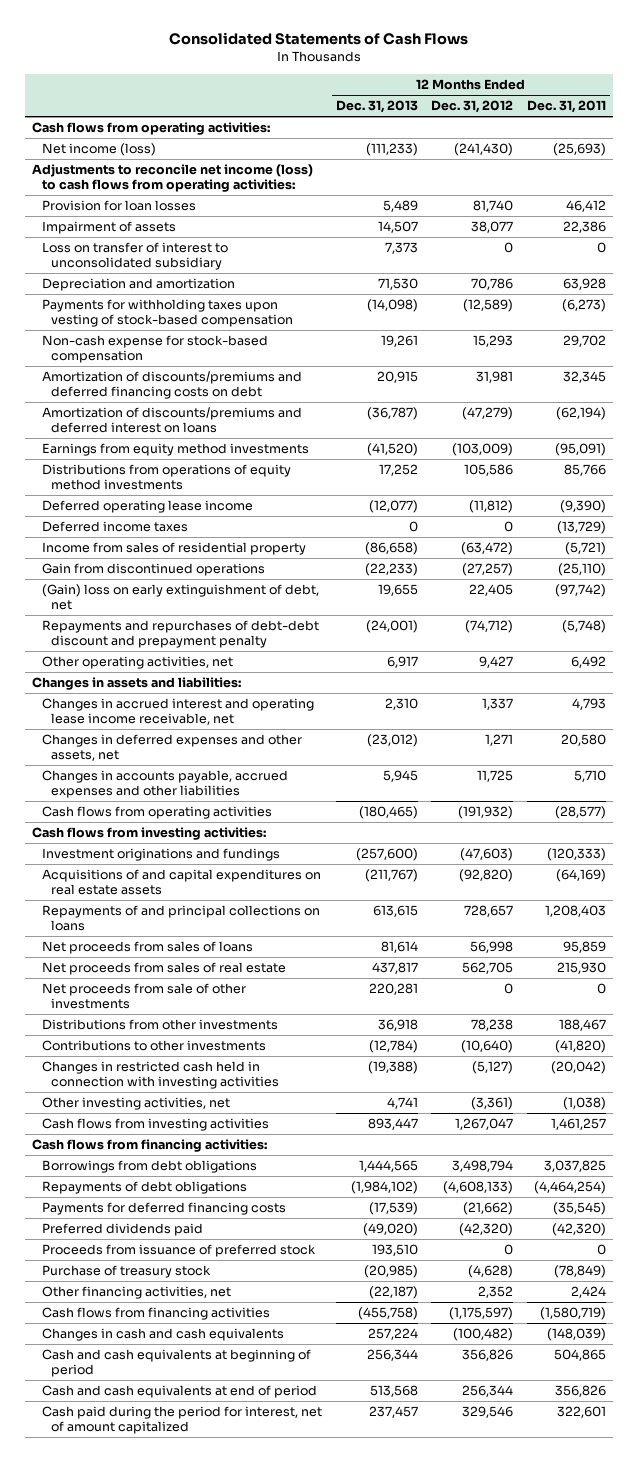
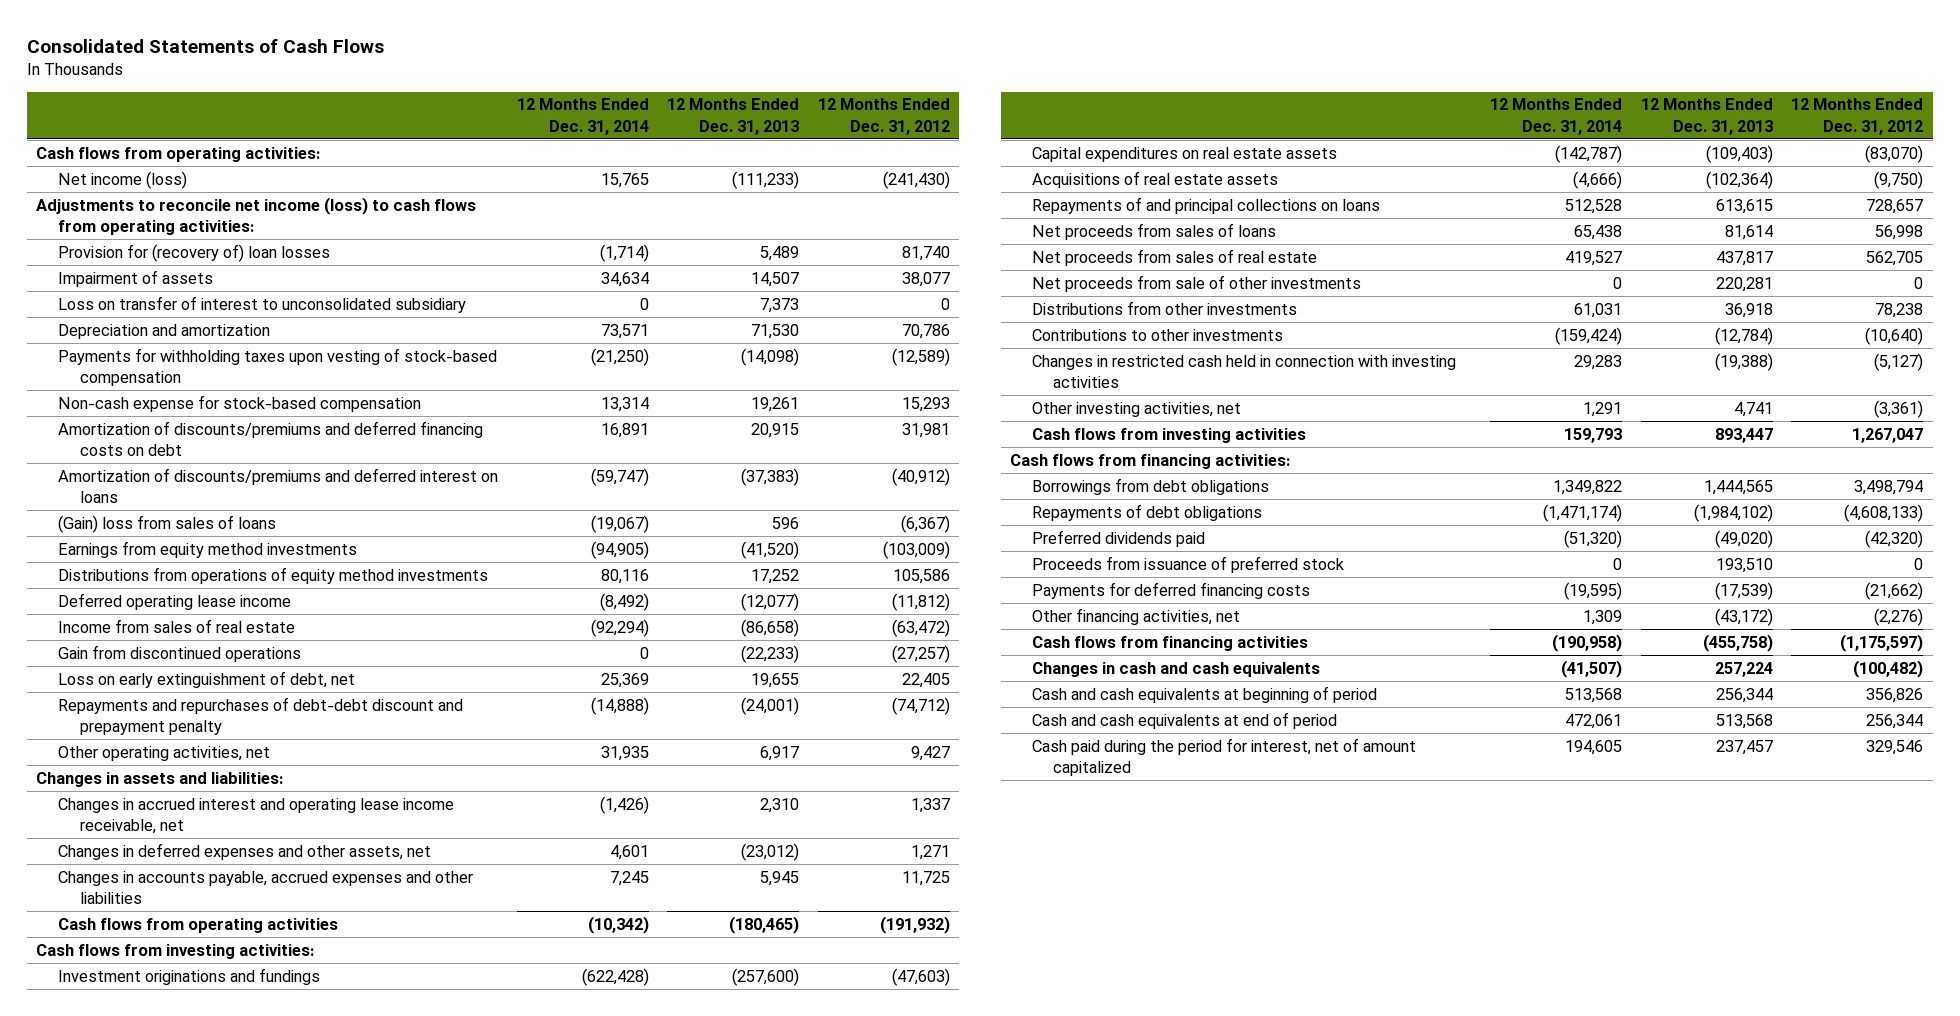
- | 12 Months Ended Dec. 31, 2013 | 12 Months Ended Dec. 31, 2012 | 12 Months Ended Dec. 31, 2011
+ | 12 Months Ended Dec. 31, 2014 | 12 Months Ended Dec. 31, 2013 | 12 Months Ended Dec. 31, 2012
- Provision for loan losses | 5,489 | 81,740 | 46,412
+ Provision for (recovery of) loan losses | (1,714) | 5,489 | 81,740
- Amortization of discounts/premiums and deferred interest on loans | (36,787) | (47,279) | (62,194)
+ Amortization of discounts/premiums and deferred interest on loans | (59,747) | (37,383) | (40,912)
+ (Gain) loss from sales of loans | (19,067) | 596 | (6,367)
- Deferred income taxes | 0 | 0 | (13,729)
- Income from sales of residential property | (86,658) | (63,472) | (5,721)
+ Income from sales of real estate | (92,294) | (86,658) | (63,472)
- (Gain) loss on early extinguishment of debt, net | 19,655 | 22,405 | (97,742)
+ Loss on early extinguishment of debt, net | 25,369 | 19,655 | 22,405
- Acquisitions of and capital expenditures on real estate assets | (211,767) | (92,820) | (64,169)
+ Capital expenditures on real estate assets | (142,787) | (109,403) | (83,070)
+ Acquisitions of real estate assets | (4,666) | (102,364) | (9,750)
- Purchase of treasury stock | (20,985) | (4,628) | (78,849)
- Other financing activities, net | (22,187) | 2,352 | 2,424
moved down: Payments for deferred financing costs | (19,595) | (17,539) | (21,662)
+ Other financing activities, net | 1,309 | (43,172) | (2,276)

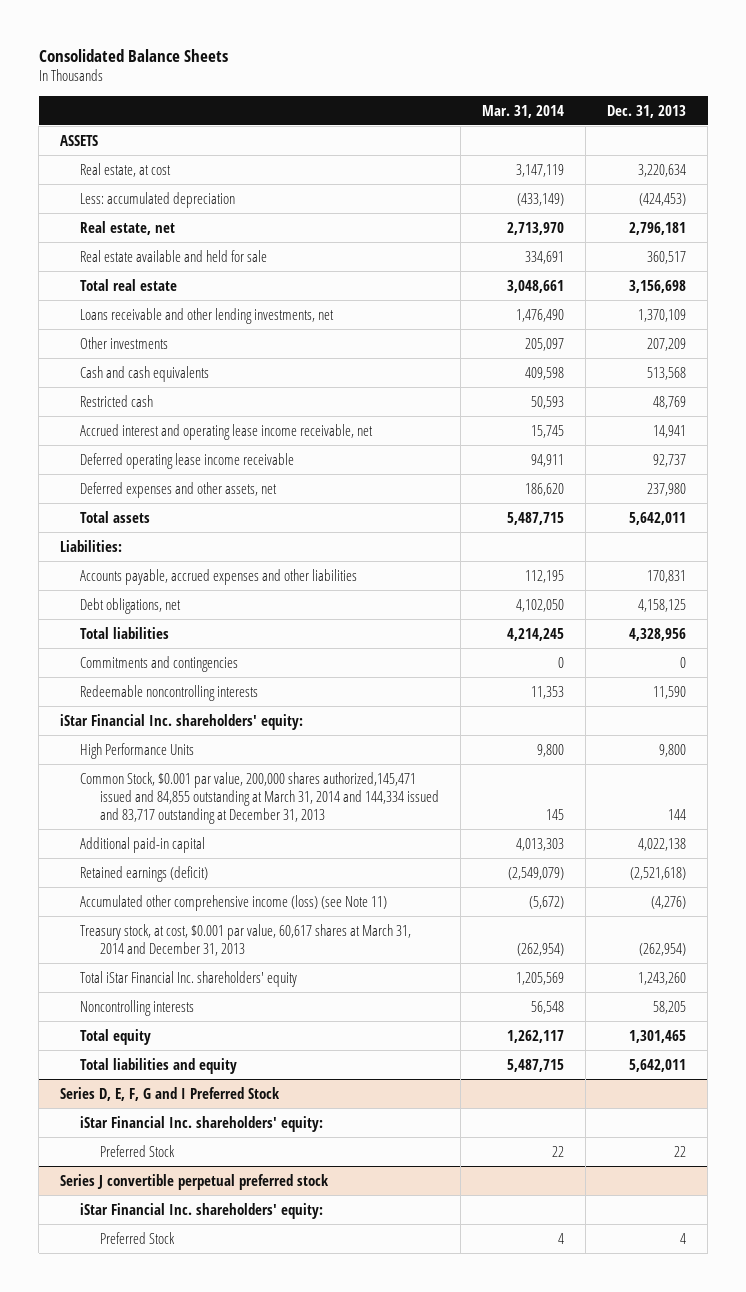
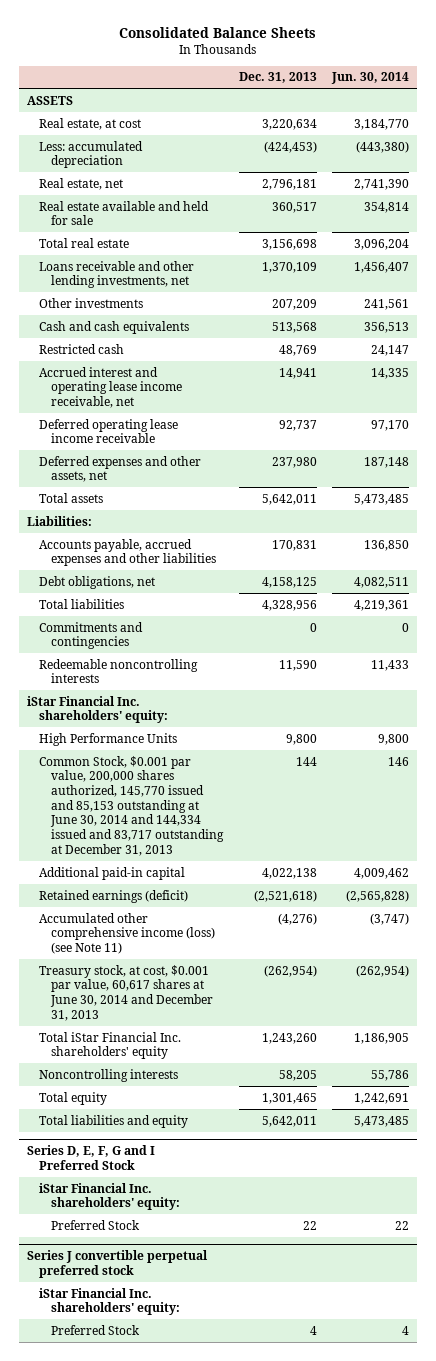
- | Mar. 31, 2014 | Dec. 31, 2013
+ | Dec. 31, 2013 | Jun. 30, 2014
- Common Stock, $0.001 par value, 200,000 shares authorized,145,471 issued and 84,855 outstanding at March 31, 2014 and 144,334 issued and 83,717 outstanding at December 31, 2013 | 145 | 144
+ Common Stock, $0.001 par value, 200,000 shares authorized, 145,770 issued and 85,153 outstanding at June 30, 2014 and 144,334 issued and 83,717 outstanding at December 31, 2013 | 144 | 146
- Treasury stock, at cost, $0.001 par value, 60,617 shares at March 31, 2014 and December 31, 2013 | (262,954) | (262,954)
+ Treasury stock, at cost, $0.001 par value, 60,617 shares at June 30, 2014 and December 31, 2013 | (262,954) | (262,954)

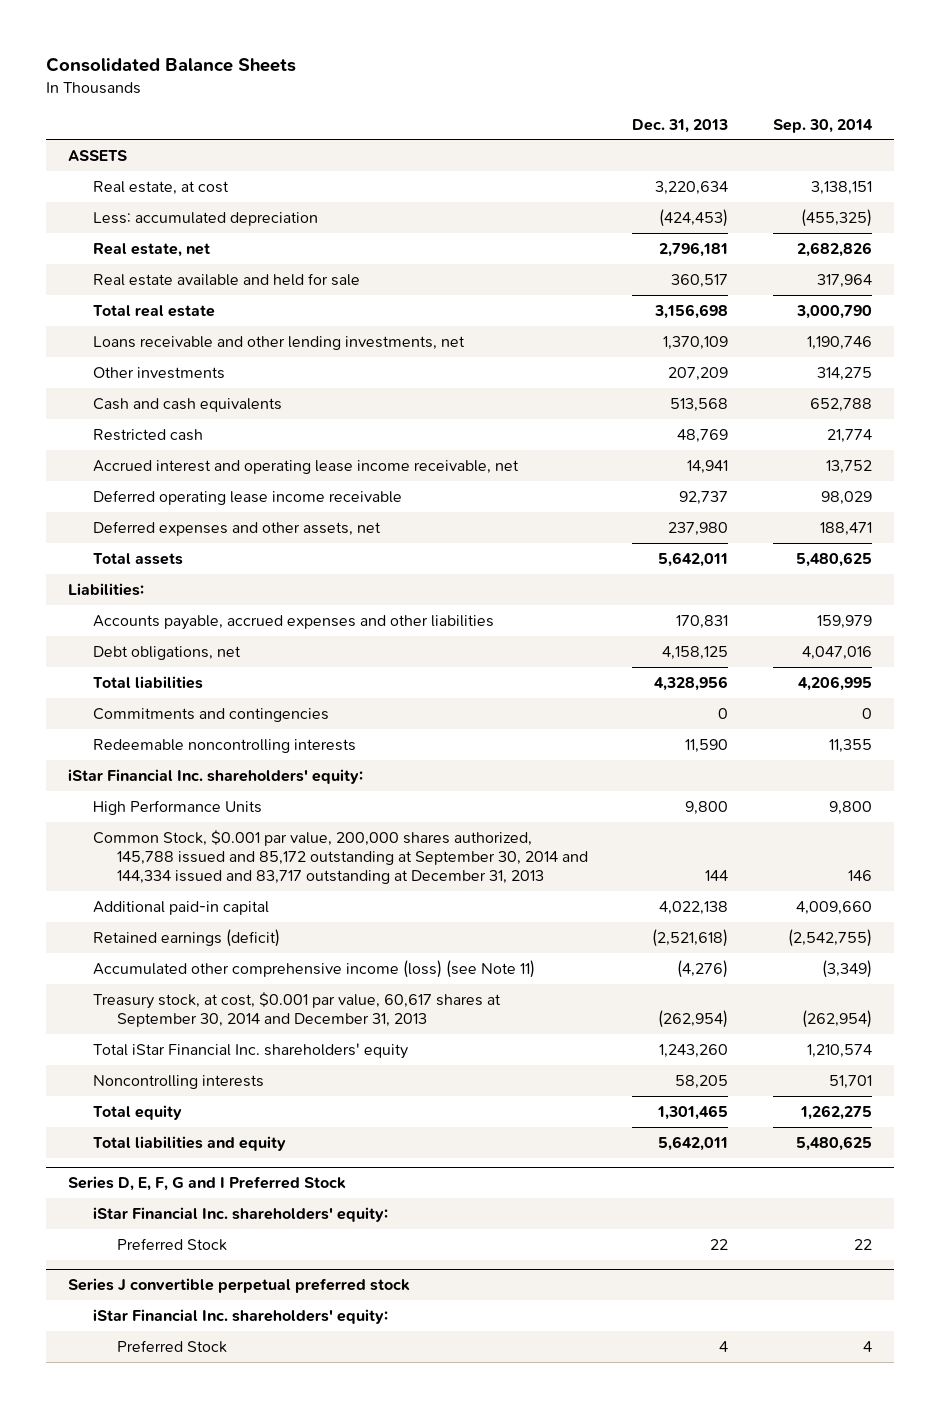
- | Dec. 31, 2013 | Jun. 30, 2014
+ | Dec. 31, 2013 | Sep. 30, 2014
- Common Stock, $0.001 par value, 200,000 shares authorized, 145,770 issued and 85,153 outstanding at June 30, 2014 and 144,334 issued and 83,717 outstanding at December 31, 2013 | 144 | 146
+ Common Stock, $0.001 par value, 200,000 shares authorized, 145,788 issued and 85,172 outstanding at September 30, 2014 and 144,334 issued and 83,717 outstanding at December 31, 2013 | 144 | 146
- Treasury stock, at cost, $0.001 par value, 60,617 shares at June 30, 2014 and December 31, 2013 | (262,954) | (262,954)
+ Treasury stock, at cost, $0.001 par value, 60,617 shares at September 30, 2014 and December 31, 2013 | (262,954) | (262,954)

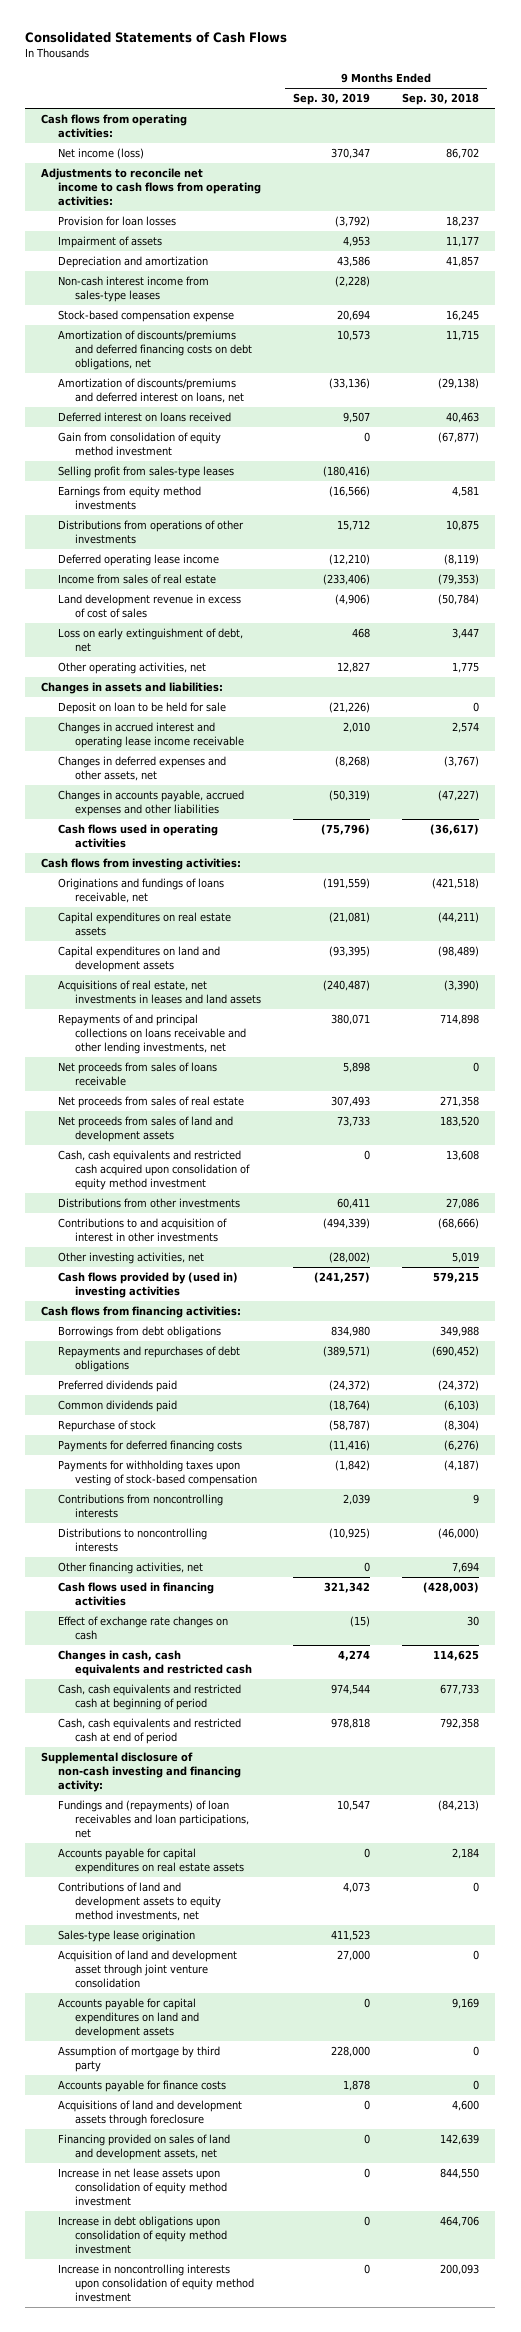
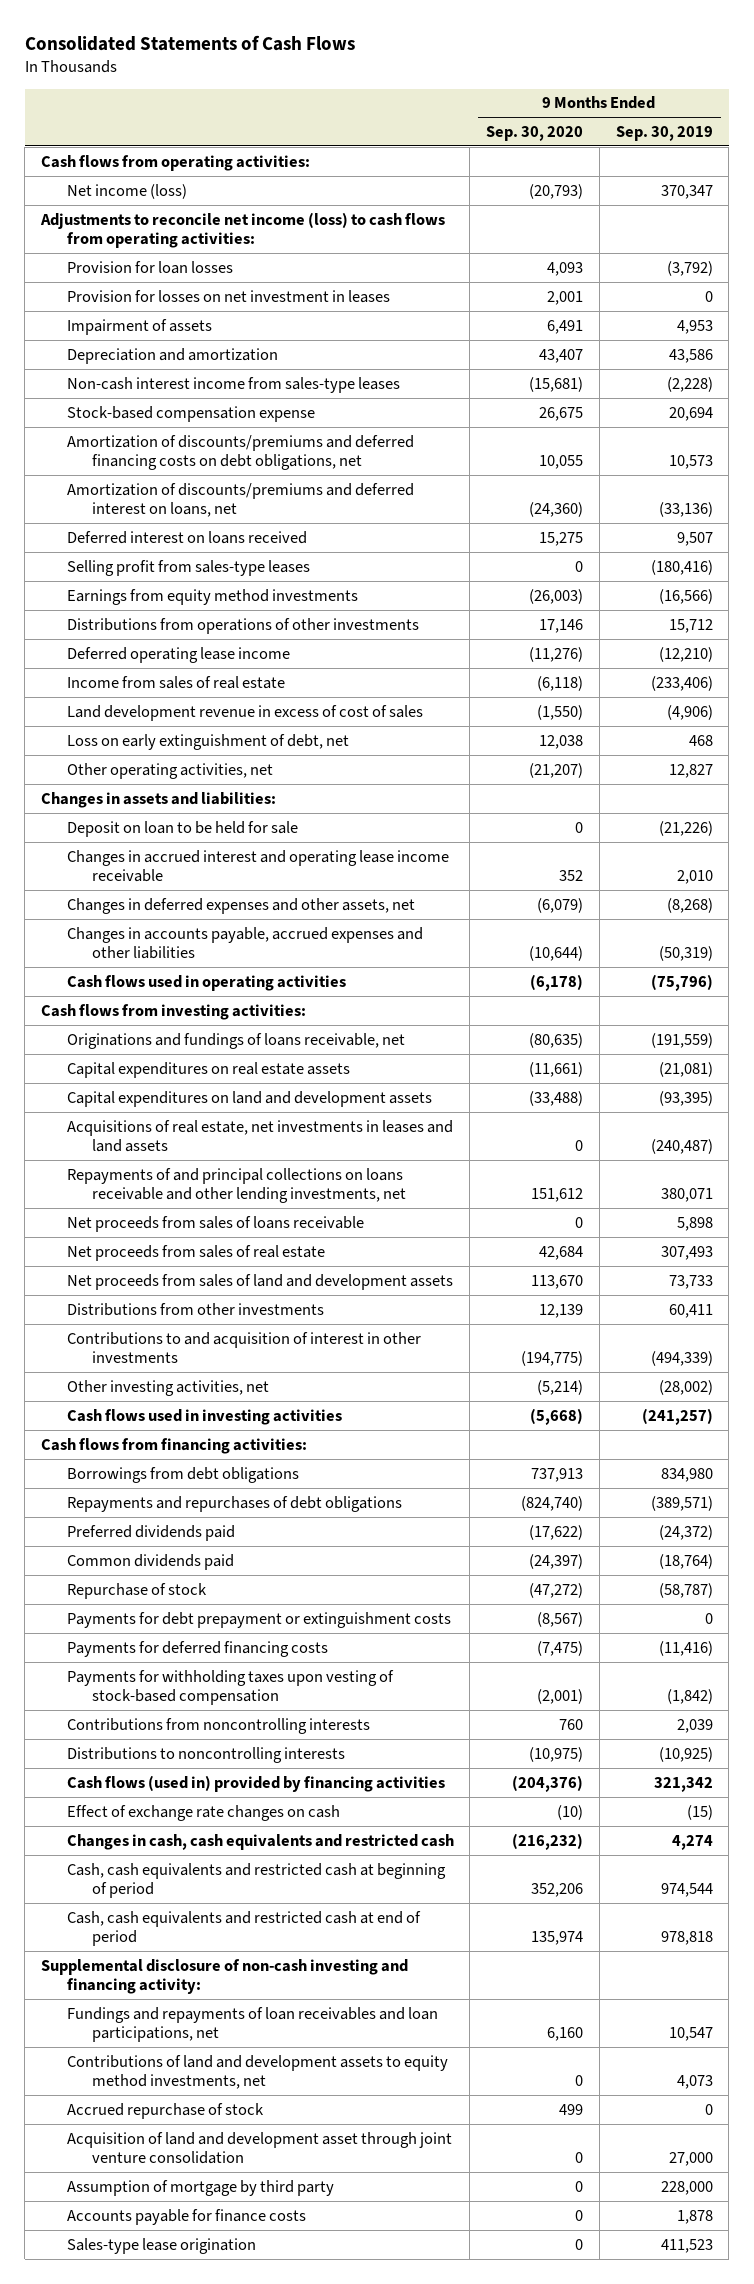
- | 9 Months Ended Sep. 30, 2019 | 9 Months Ended Sep. 30, 2018
+ | 9 Months Ended Sep. 30, 2020 | 9 Months Ended Sep. 30, 2019
- Adjustments to reconcile net income to cash flows from operating activities:
+ Adjustments to reconcile net income (loss) to cash flows from operating activities:
+ Provision for losses on net investment in leases | 2,001 | 0
- Gain from consolidation of equity method investment | 0 | (67,877)
- Cash, cash equivalents and restricted cash acquired upon consolidation of equity method investment | 0 | 13,608
- Cash flows provided by (used in) investing activities | (241,257) | 579,215
+ Cash flows used in investing activities | (5,668) | (241,257)
+ Payments for debt prepayment or extinguishment costs | (8,567) | 0
- Other financing activities, net | 0 | 7,694
- Cash flows used in financing activities | 321,342 | (428,003)
+ Cash flows (used in) provided by financing activities | (204,376) | 321,342
- Fundings and (repayments) of loan receivables and loan participations, net | 10,547 | (84,213)
- Accounts payable for capital expenditures on real estate assets | 0 | 2,184
+ Fundings and repayments of loan receivables and loan participations, net | 6,160 | 10,547
+ Accrued repurchase of stock | 499 | 0
- Accounts payable for capital expenditures on land and development assets | 0 | 9,169
- Acquisitions of land and development assets through foreclosure | 0 | 4,600
- Financing provided on sales of land and development assets, net | 0 | 142,639
- Increase in net lease assets upon consolidation of equity method investment | 0 | 844,550
- Increase in debt obligations upon consolidation of equity method investment | 0 | 464,706
- Increase in noncontrolling interests upon consolidation of equity method investment | 0 | 200,093
moved down: Sales-type lease origination | 0 | 411,523

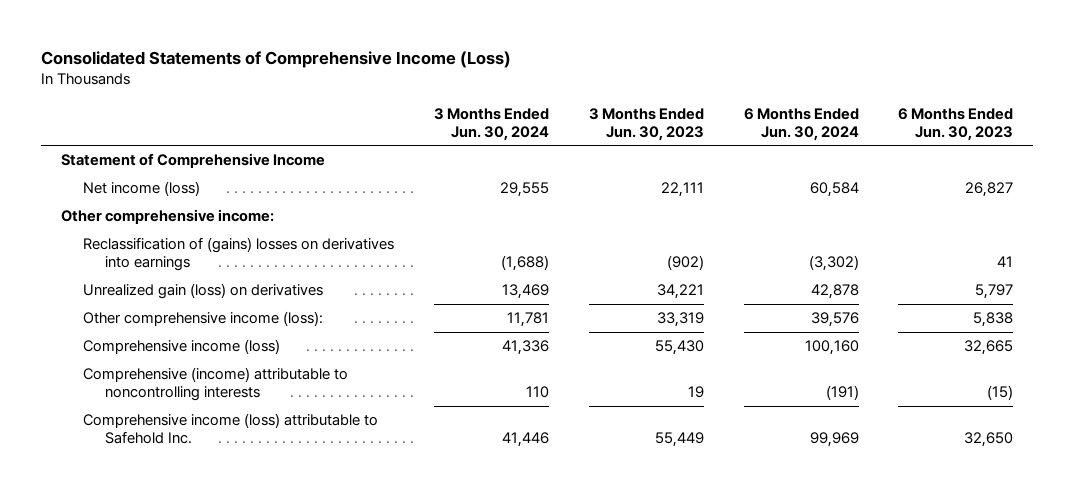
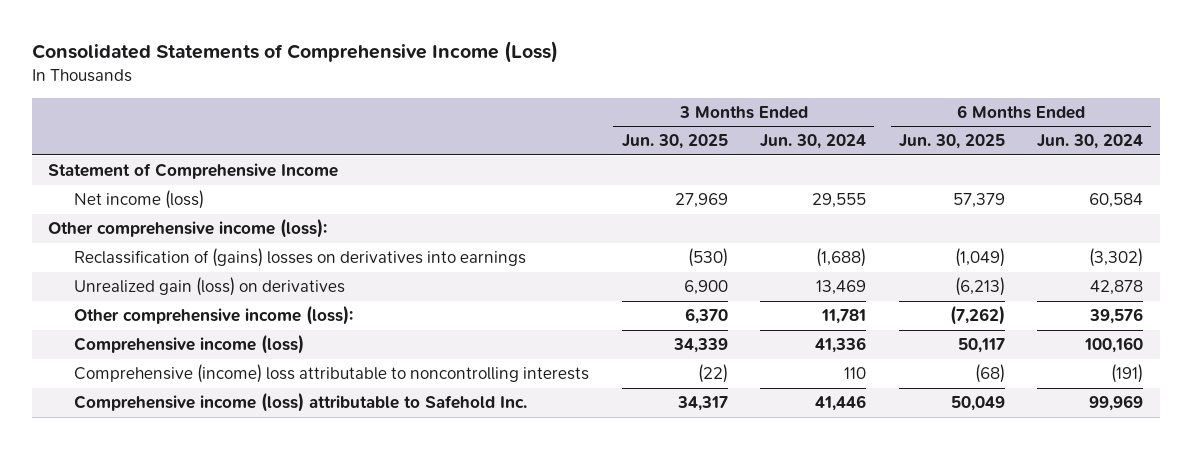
- | 3 Months Ended Jun. 30, 2024 | 3 Months Ended Jun. 30, 2023 | 6 Months Ended Jun. 30, 2024 | 6 Months Ended Jun. 30, 2023
+ | 3 Months Ended Jun. 30, 2025 | 3 Months Ended Jun. 30, 2024 | 6 Months Ended Jun. 30, 2025 | 6 Months Ended Jun. 30, 2024
- Other comprehensive income:
+ Other comprehensive income (loss):
- Comprehensive (income) attributable to noncontrolling interests | 110 | 19 | (191) | (15)
+ Comprehensive (income) loss attributable to noncontrolling interests | (22) | 110 | (68) | (191)

